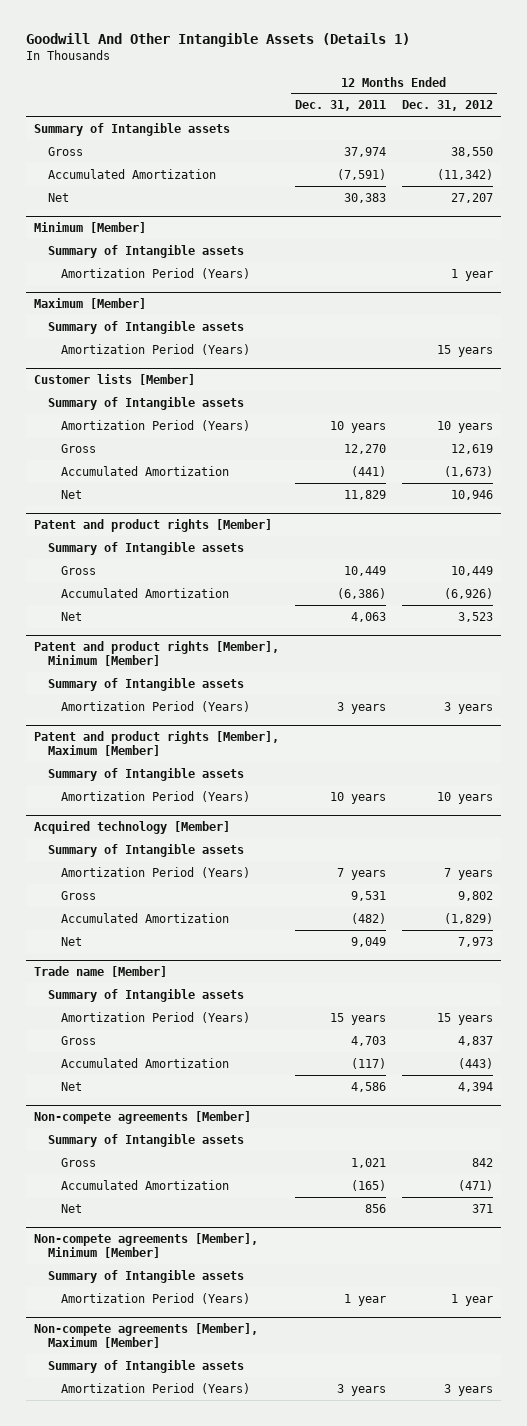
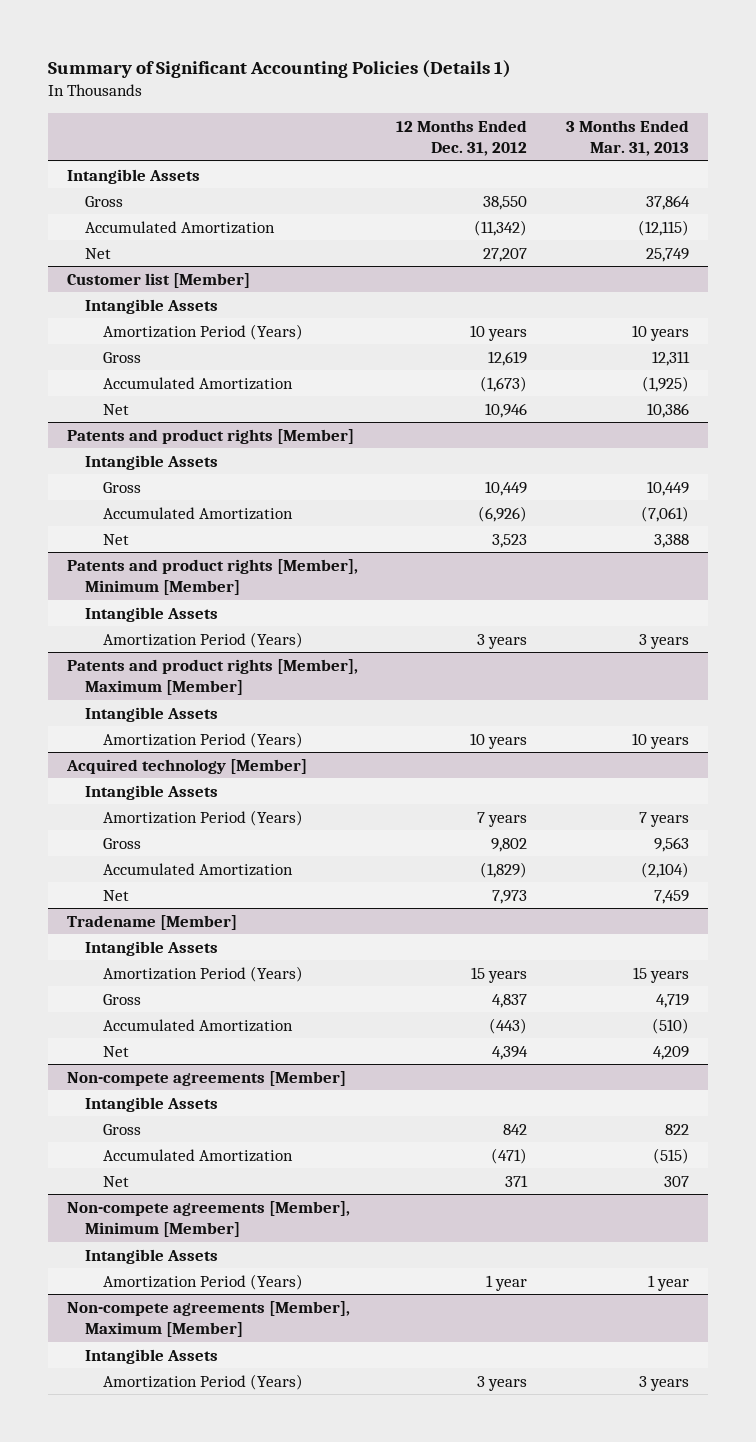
- Goodwill And Other Intangible Assets (Details 1)
+ Summary of Significant Accounting Policies (Details 1)
- | 12 Months Ended Dec. 31, 2011 | 12 Months Ended Dec. 31, 2012
+ | 12 Months Ended Dec. 31, 2012 | 3 Months Ended Mar. 31, 2013
- Summary of Intangible assets
+ Intangible Assets
- Minimum [Member]
- Summary of Intangible assets
- Amortization Period (Years) | | 1 year
- Maximum [Member]
- Summary of Intangible assets
- Amortization Period (Years) | | 15 years
- Customer lists [Member]
- Summary of Intangible assets
+ Customer list [Member]
+ Intangible Assets
- Patent and product rights [Member]
- Summary of Intangible assets
+ Patents and product rights [Member]
+ Intangible Assets
- Patent and product rights [Member], Minimum [Member]
- Summary of Intangible assets
+ Patents and product rights [Member], Minimum [Member]
+ Intangible Assets
- Patent and product rights [Member], Maximum [Member]
- Summary of Intangible assets
+ Patents and product rights [Member], Maximum [Member]
+ Intangible Assets
@ Acquired technology [Member]
- Summary of Intangible assets
+ Intangible Assets
- Trade name [Member]
- Summary of Intangible assets
+ Tradename [Member]
+ Intangible Assets
@ Non-compete agreements [Member]
- Summary of Intangible assets
+ Intangible Assets
@ Non-compete agreements [Member], Minimum [Member]
- Summary of Intangible assets
+ Intangible Assets
@ Non-compete agreements [Member], Maximum [Member]
- Summary of Intangible assets
+ Intangible Assets

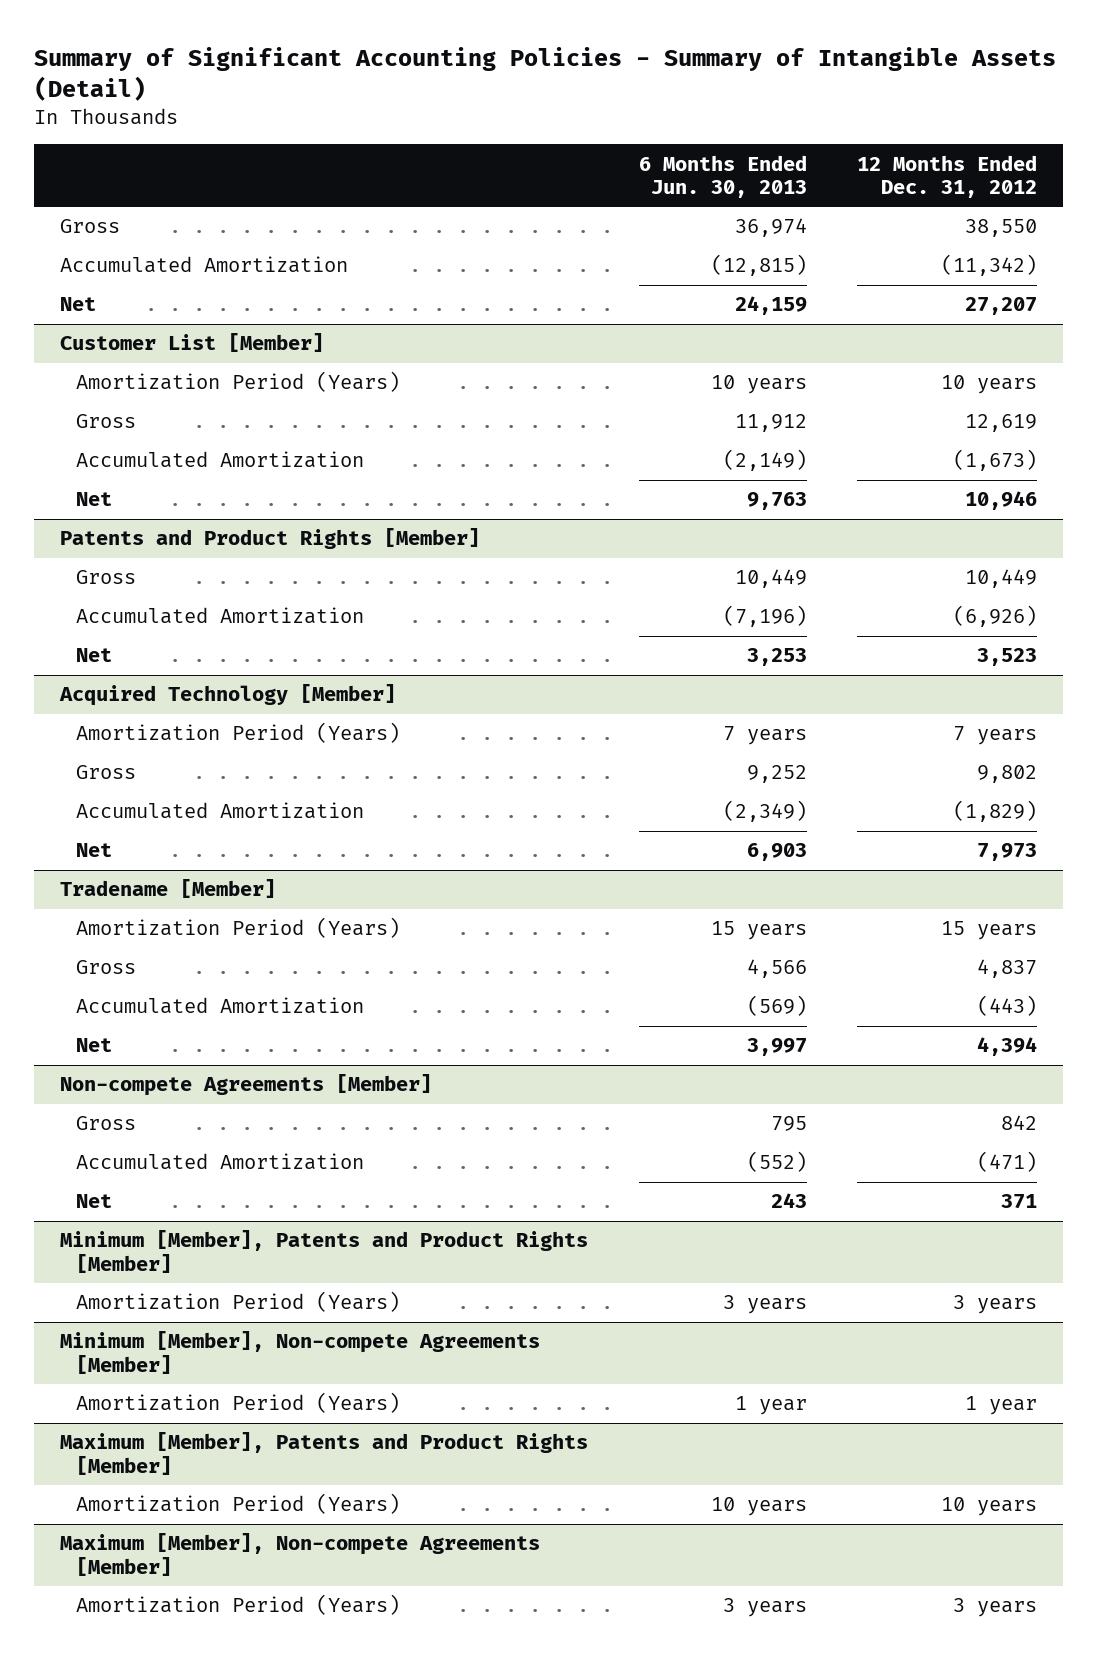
- Summary of Significant Accounting Policies (Details 1)
+ Summary of Significant Accounting Policies - Summary of Intangible Assets (Detail)
- | 12 Months Ended Dec. 31, 2012 | 3 Months Ended Mar. 31, 2013
+ | 6 Months Ended Jun. 30, 2013 | 12 Months Ended Dec. 31, 2012
- Intangible Assets
- Customer list [Member]
- Intangible Assets
+ Customer List [Member]
- Patents and product rights [Member]
- Intangible Assets
+ Patents and Product Rights [Member]
- Patents and product rights [Member], Minimum [Member]
- Intangible Assets
- Amortization Period (Years) | 3 years | 3 years
- Patents and product rights [Member], Maximum [Member]
- Intangible Assets
- Amortization Period (Years) | 10 years | 10 years
- Acquired technology [Member]
- Intangible Assets
+ Acquired Technology [Member]
@ Tradename [Member]
- Intangible Assets
- Non-compete agreements [Member]
- Intangible Assets
+ Non-compete Agreements [Member]
- Non-compete agreements [Member], Minimum [Member]
- Intangible Assets
+ Minimum [Member], Patents and Product Rights [Member]
+ Amortization Period (Years) | 3 years | 3 years
+ Minimum [Member], Non-compete Agreements [Member]
- Non-compete agreements [Member], Maximum [Member]
- Intangible Assets
+ Maximum [Member], Patents and Product Rights [Member]
+ Amortization Period (Years) | 10 years | 10 years
+ Maximum [Member], Non-compete Agreements [Member]

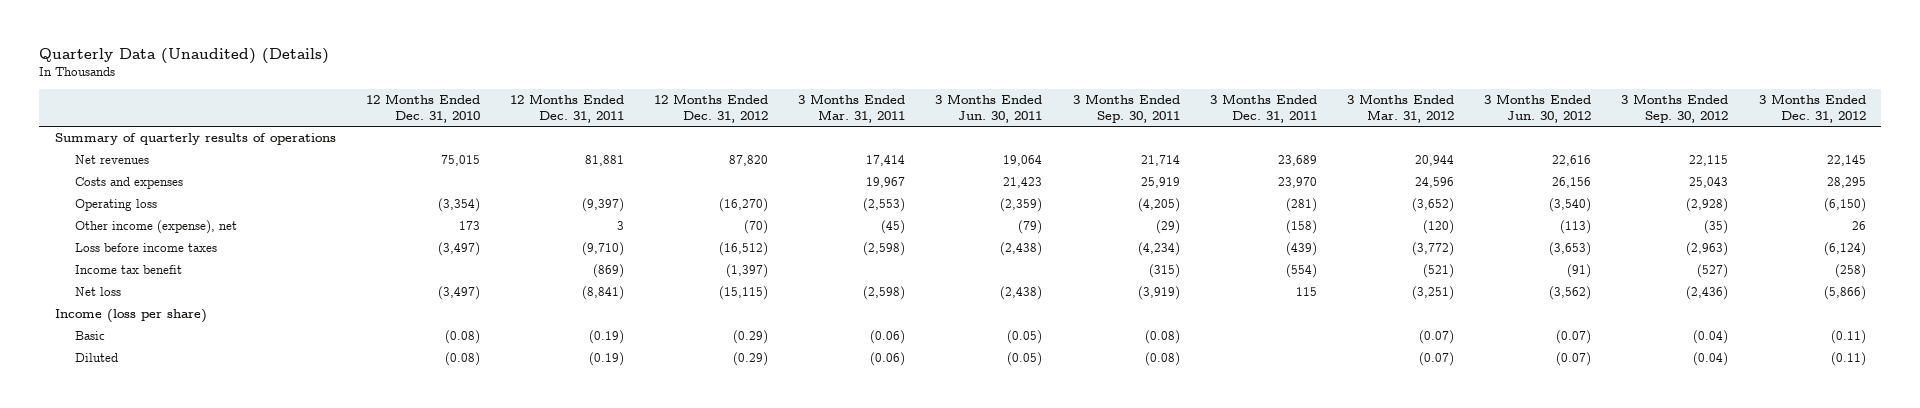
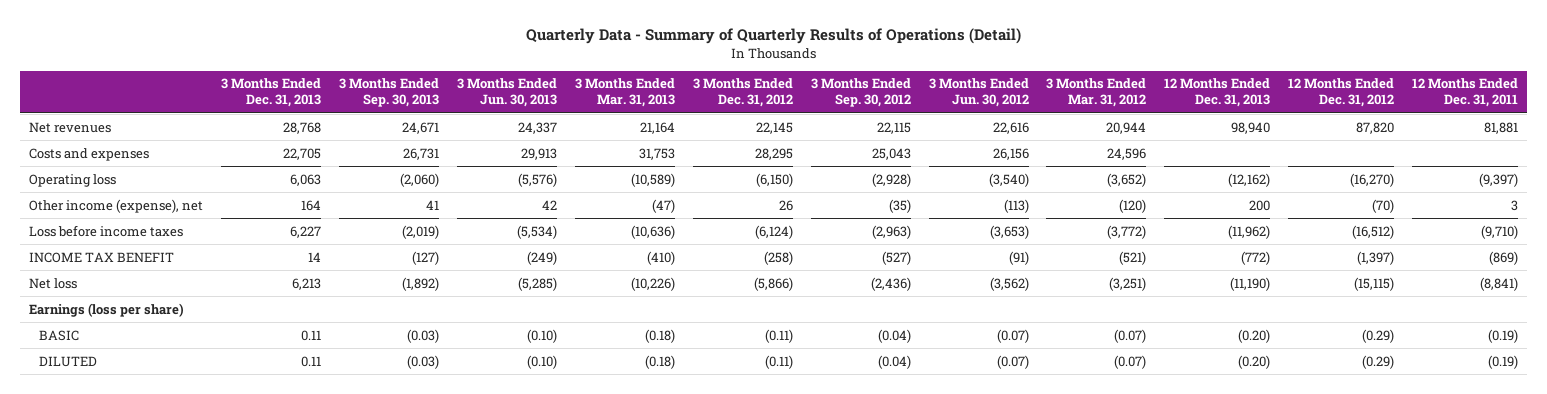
- Quarterly Data (Unaudited) (Details)
+ Quarterly Data - Summary of Quarterly Results of Operations (Detail)
- | 12 Months Ended Dec. 31, 2010 | 12 Months Ended Dec. 31, 2011 | 12 Months Ended Dec. 31, 2012 | 3 Months Ended Mar. 31, 2011 | 3 Months Ended Jun. 30, 2011 | 3 Months Ended Sep. 30, 2011 | 3 Months Ended Dec. 31, 2011 | 3 Months Ended Mar. 31, 2012 | 3 Months Ended Jun. 30, 2012 | 3 Months Ended Sep. 30, 2012 | 3 Months Ended Dec. 31, 2012
+ | 3 Months Ended Dec. 31, 2013 | 3 Months Ended Sep. 30, 2013 | 3 Months Ended Jun. 30, 2013 | 3 Months Ended Mar. 31, 2013 | 3 Months Ended Dec. 31, 2012 | 3 Months Ended Sep. 30, 2012 | 3 Months Ended Jun. 30, 2012 | 3 Months Ended Mar. 31, 2012 | 12 Months Ended Dec. 31, 2013 | 12 Months Ended Dec. 31, 2012 | 12 Months Ended Dec. 31, 2011
- Summary of quarterly results of operations
- Income tax benefit | | (869) | (1,397) | | | (315) | (554) | (521) | (91) | (527) | (258)
+ INCOME TAX BENEFIT | 14 | (127) | (249) | (410) | (258) | (527) | (91) | (521) | (772) | (1,397) | (869)
- Income (loss per share)
- Basic | (0.08) | (0.19) | (0.29) | (0.06) | (0.05) | (0.08) | | (0.07) | (0.07) | (0.04) | (0.11)
- Diluted | (0.08) | (0.19) | (0.29) | (0.06) | (0.05) | (0.08) | | (0.07) | (0.07) | (0.04) | (0.11)
+ Earnings (loss per share)
+ BASIC | 0.11 | (0.03) | (0.10) | (0.18) | (0.11) | (0.04) | (0.07) | (0.07) | (0.20) | (0.29) | (0.19)
+ DILUTED | 0.11 | (0.03) | (0.10) | (0.18) | (0.11) | (0.04) | (0.07) | (0.07) | (0.20) | (0.29) | (0.19)

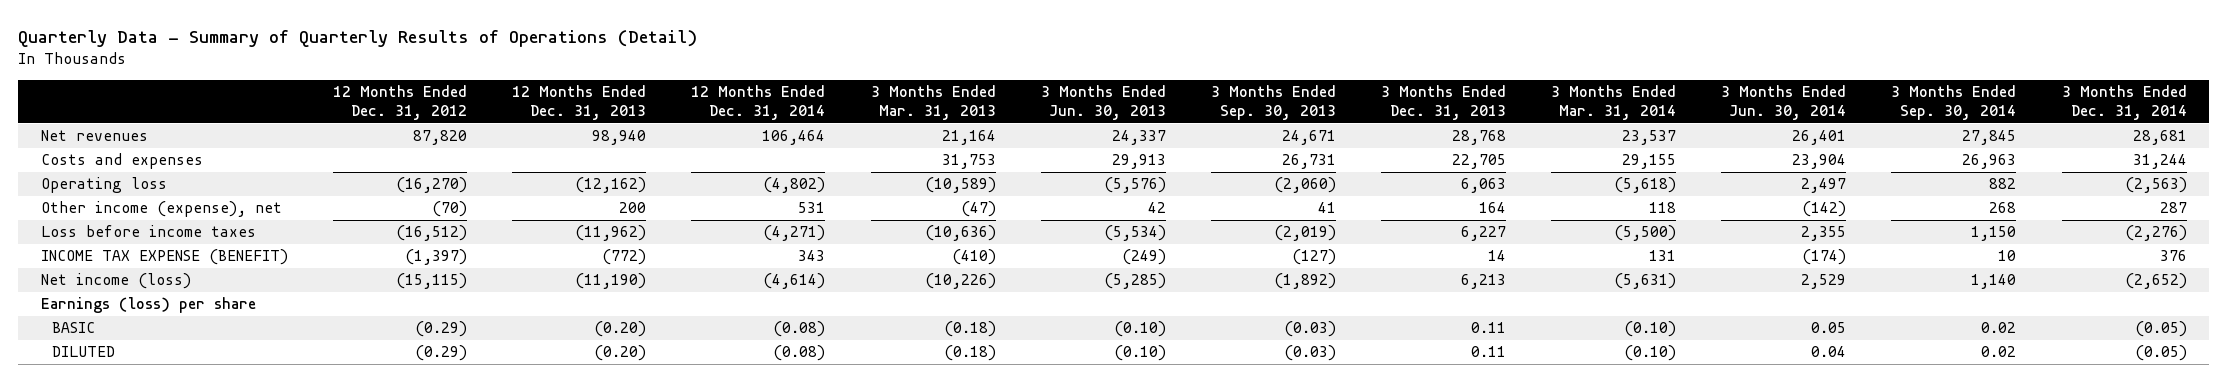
- | 3 Months Ended Dec. 31, 2013 | 3 Months Ended Sep. 30, 2013 | 3 Months Ended Jun. 30, 2013 | 3 Months Ended Mar. 31, 2013 | 3 Months Ended Dec. 31, 2012 | 3 Months Ended Sep. 30, 2012 | 3 Months Ended Jun. 30, 2012 | 3 Months Ended Mar. 31, 2012 | 12 Months Ended Dec. 31, 2013 | 12 Months Ended Dec. 31, 2012 | 12 Months Ended Dec. 31, 2011
+ | 12 Months Ended Dec. 31, 2012 | 12 Months Ended Dec. 31, 2013 | 12 Months Ended Dec. 31, 2014 | 3 Months Ended Mar. 31, 2013 | 3 Months Ended Jun. 30, 2013 | 3 Months Ended Sep. 30, 2013 | 3 Months Ended Dec. 31, 2013 | 3 Months Ended Mar. 31, 2014 | 3 Months Ended Jun. 30, 2014 | 3 Months Ended Sep. 30, 2014 | 3 Months Ended Dec. 31, 2014
- INCOME TAX BENEFIT | 14 | (127) | (249) | (410) | (258) | (527) | (91) | (521) | (772) | (1,397) | (869)
- Net loss | 6,213 | (1,892) | (5,285) | (10,226) | (5,866) | (2,436) | (3,562) | (3,251) | (11,190) | (15,115) | (8,841)
- Earnings (loss per share)
+ INCOME TAX EXPENSE (BENEFIT) | (1,397) | (772) | 343 | (410) | (249) | (127) | 14 | 131 | (174) | 10 | 376
+ Net income (loss) | (15,115) | (11,190) | (4,614) | (10,226) | (5,285) | (1,892) | 6,213 | (5,631) | 2,529 | 1,140 | (2,652)
+ Earnings (loss) per share

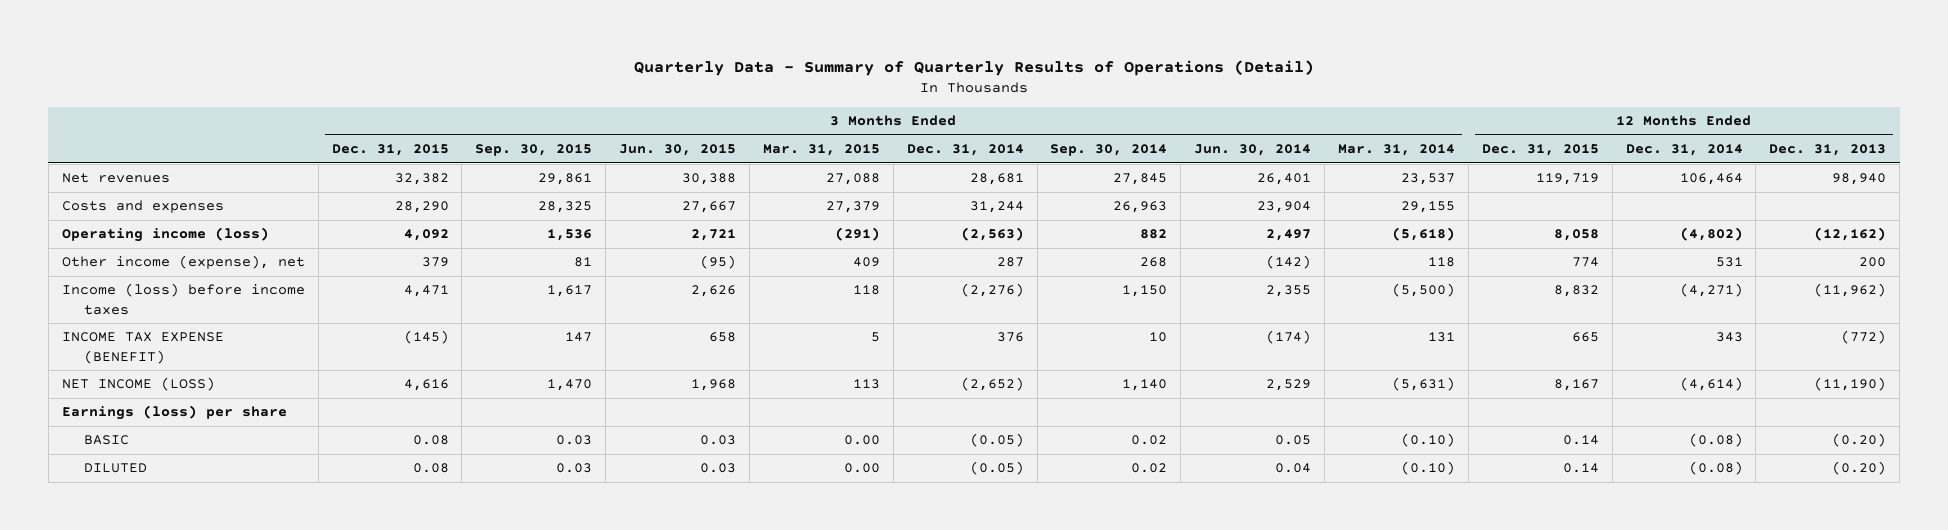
- | 12 Months Ended Dec. 31, 2012 | 12 Months Ended Dec. 31, 2013 | 12 Months Ended Dec. 31, 2014 | 3 Months Ended Mar. 31, 2013 | 3 Months Ended Jun. 30, 2013 | 3 Months Ended Sep. 30, 2013 | 3 Months Ended Dec. 31, 2013 | 3 Months Ended Mar. 31, 2014 | 3 Months Ended Jun. 30, 2014 | 3 Months Ended Sep. 30, 2014 | 3 Months Ended Dec. 31, 2014
+ | 3 Months Ended Dec. 31, 2015 | 3 Months Ended Sep. 30, 2015 | 3 Months Ended Jun. 30, 2015 | 3 Months Ended Mar. 31, 2015 | 3 Months Ended Dec. 31, 2014 | 3 Months Ended Sep. 30, 2014 | 3 Months Ended Jun. 30, 2014 | 3 Months Ended Mar. 31, 2014 | 12 Months Ended Dec. 31, 2015 | 12 Months Ended Dec. 31, 2014 | 12 Months Ended Dec. 31, 2013
- Operating loss | (16,270) | (12,162) | (4,802) | (10,589) | (5,576) | (2,060) | 6,063 | (5,618) | 2,497 | 882 | (2,563)
+ Operating income (loss) | 4,092 | 1,536 | 2,721 | (291) | (2,563) | 882 | 2,497 | (5,618) | 8,058 | (4,802) | (12,162)
- Loss before income taxes | (16,512) | (11,962) | (4,271) | (10,636) | (5,534) | (2,019) | 6,227 | (5,500) | 2,355 | 1,150 | (2,276)
+ Income (loss) before income taxes | 4,471 | 1,617 | 2,626 | 118 | (2,276) | 1,150 | 2,355 | (5,500) | 8,832 | (4,271) | (11,962)
- Net income (loss) | (15,115) | (11,190) | (4,614) | (10,226) | (5,285) | (1,892) | 6,213 | (5,631) | 2,529 | 1,140 | (2,652)
+ NET INCOME (LOSS) | 4,616 | 1,470 | 1,968 | 113 | (2,652) | 1,140 | 2,529 | (5,631) | 8,167 | (4,614) | (11,190)

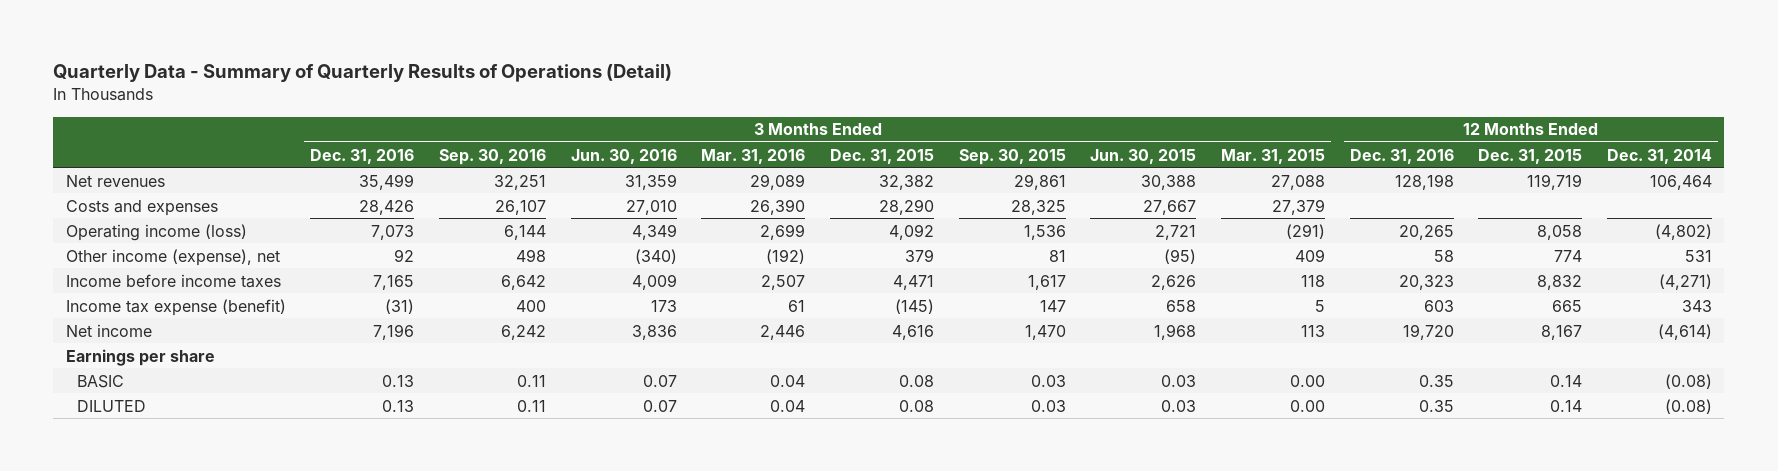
- | 3 Months Ended Dec. 31, 2015 | 3 Months Ended Sep. 30, 2015 | 3 Months Ended Jun. 30, 2015 | 3 Months Ended Mar. 31, 2015 | 3 Months Ended Dec. 31, 2014 | 3 Months Ended Sep. 30, 2014 | 3 Months Ended Jun. 30, 2014 | 3 Months Ended Mar. 31, 2014 | 12 Months Ended Dec. 31, 2015 | 12 Months Ended Dec. 31, 2014 | 12 Months Ended Dec. 31, 2013
+ | 3 Months Ended Dec. 31, 2016 | 3 Months Ended Sep. 30, 2016 | 3 Months Ended Jun. 30, 2016 | 3 Months Ended Mar. 31, 2016 | 3 Months Ended Dec. 31, 2015 | 3 Months Ended Sep. 30, 2015 | 3 Months Ended Jun. 30, 2015 | 3 Months Ended Mar. 31, 2015 | 12 Months Ended Dec. 31, 2016 | 12 Months Ended Dec. 31, 2015 | 12 Months Ended Dec. 31, 2014
- Income (loss) before income taxes | 4,471 | 1,617 | 2,626 | 118 | (2,276) | 1,150 | 2,355 | (5,500) | 8,832 | (4,271) | (11,962)
- INCOME TAX EXPENSE (BENEFIT) | (145) | 147 | 658 | 5 | 376 | 10 | (174) | 131 | 665 | 343 | (772)
- NET INCOME (LOSS) | 4,616 | 1,470 | 1,968 | 113 | (2,652) | 1,140 | 2,529 | (5,631) | 8,167 | (4,614) | (11,190)
- Earnings (loss) per share
+ Income before income taxes | 7,165 | 6,642 | 4,009 | 2,507 | 4,471 | 1,617 | 2,626 | 118 | 20,323 | 8,832 | (4,271)
+ Income tax expense (benefit) | (31) | 400 | 173 | 61 | (145) | 147 | 658 | 5 | 603 | 665 | 343
+ Net income | 7,196 | 6,242 | 3,836 | 2,446 | 4,616 | 1,470 | 1,968 | 113 | 19,720 | 8,167 | (4,614)
+ Earnings per share

